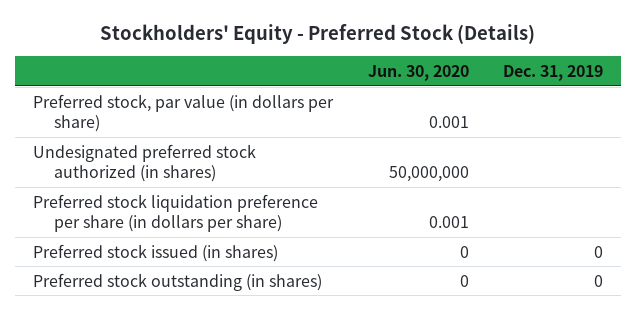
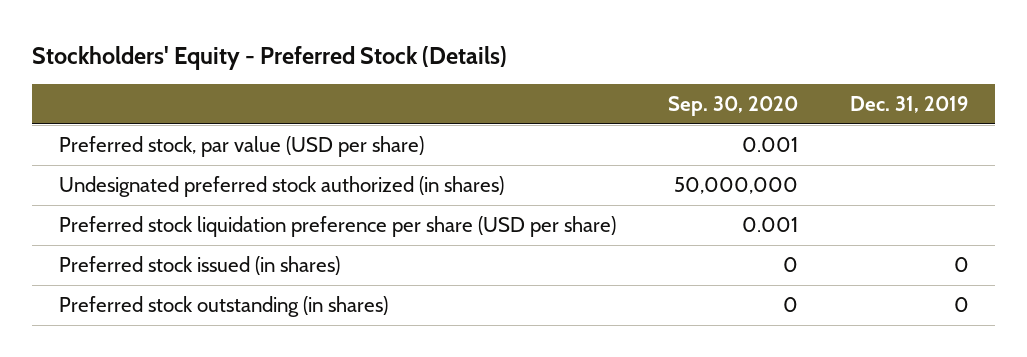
- | Jun. 30, 2020 | Dec. 31, 2019
+ | Sep. 30, 2020 | Dec. 31, 2019
- Preferred stock, par value (in dollars per share) | 0.001 |
+ Preferred stock, par value (USD per share) | 0.001 |
- Preferred stock liquidation preference per share (in dollars per share) | 0.001 |
+ Preferred stock liquidation preference per share (USD per share) | 0.001 |

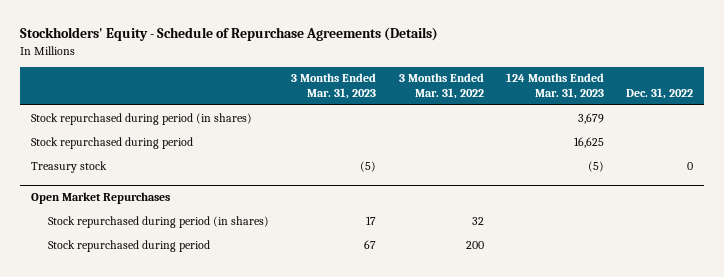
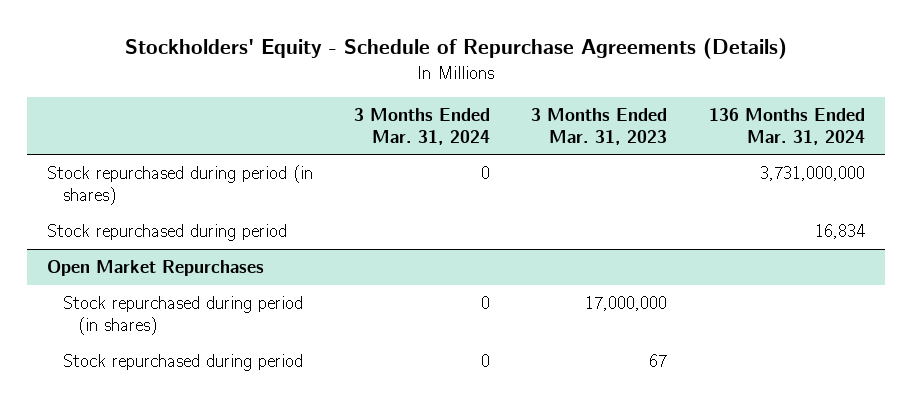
- | 3 Months Ended Mar. 31, 2023 | 3 Months Ended Mar. 31, 2022 | 124 Months Ended Mar. 31, 2023 | Dec. 31, 2022
+ | 3 Months Ended Mar. 31, 2024 | 3 Months Ended Mar. 31, 2023 | 136 Months Ended Mar. 31, 2024
- Treasury stock | (5) | | (5) | 0
@ Open Market Repurchases
- Stock repurchased during period (in shares) | 17 | 32 | |
+ Stock repurchased during period (in shares) | 0 | 17,000,000 |

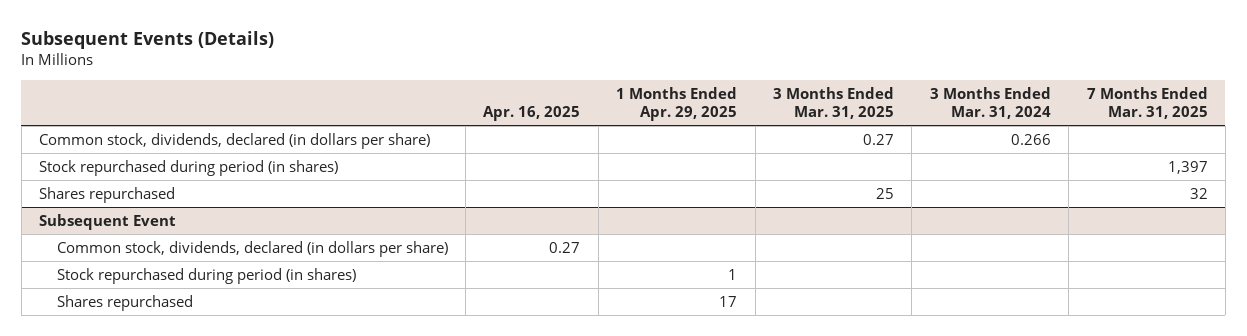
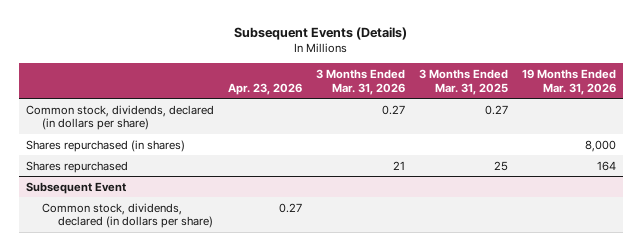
- | Apr. 16, 2025 | 1 Months Ended Apr. 29, 2025 | 3 Months Ended Mar. 31, 2025 | 3 Months Ended Mar. 31, 2024 | 7 Months Ended Mar. 31, 2025
+ | Apr. 23, 2026 | 3 Months Ended Mar. 31, 2026 | 3 Months Ended Mar. 31, 2025 | 19 Months Ended Mar. 31, 2026
- Stock repurchased during period (in shares) | | | | | 1,397
+ Shares repurchased (in shares) | | | | 8,000
@ Subsequent Event
- Stock repurchased during period (in shares) | | 1 | | |
- Shares repurchased | | 17 | | |

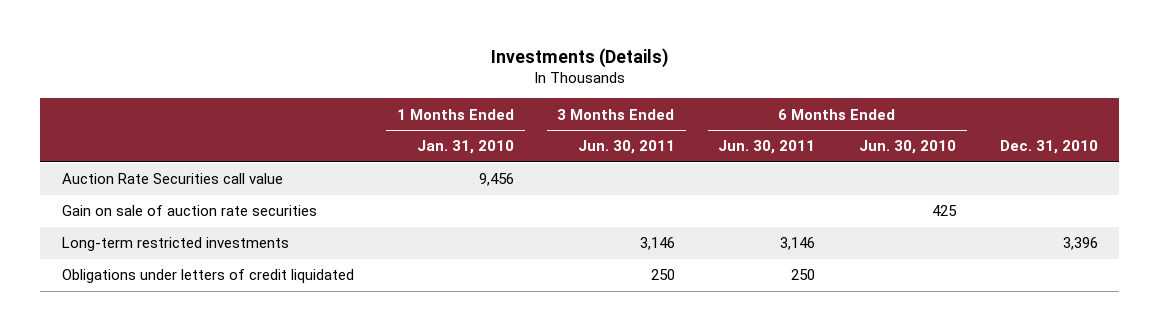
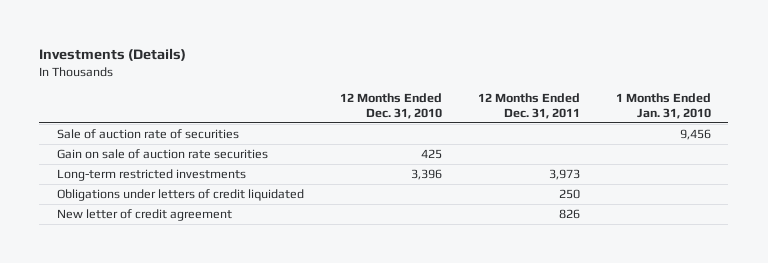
- | 1 Months Ended Jan. 31, 2010 | 3 Months Ended Jun. 30, 2011 | 6 Months Ended Jun. 30, 2011 | 6 Months Ended Jun. 30, 2010 | Dec. 31, 2010
+ | 12 Months Ended Dec. 31, 2010 | 12 Months Ended Dec. 31, 2011 | 1 Months Ended Jan. 31, 2010
- Auction Rate Securities call value | 9,456 | | | |
+ Sale of auction rate of securities | | | 9,456
+ New letter of credit agreement | | 826 |

